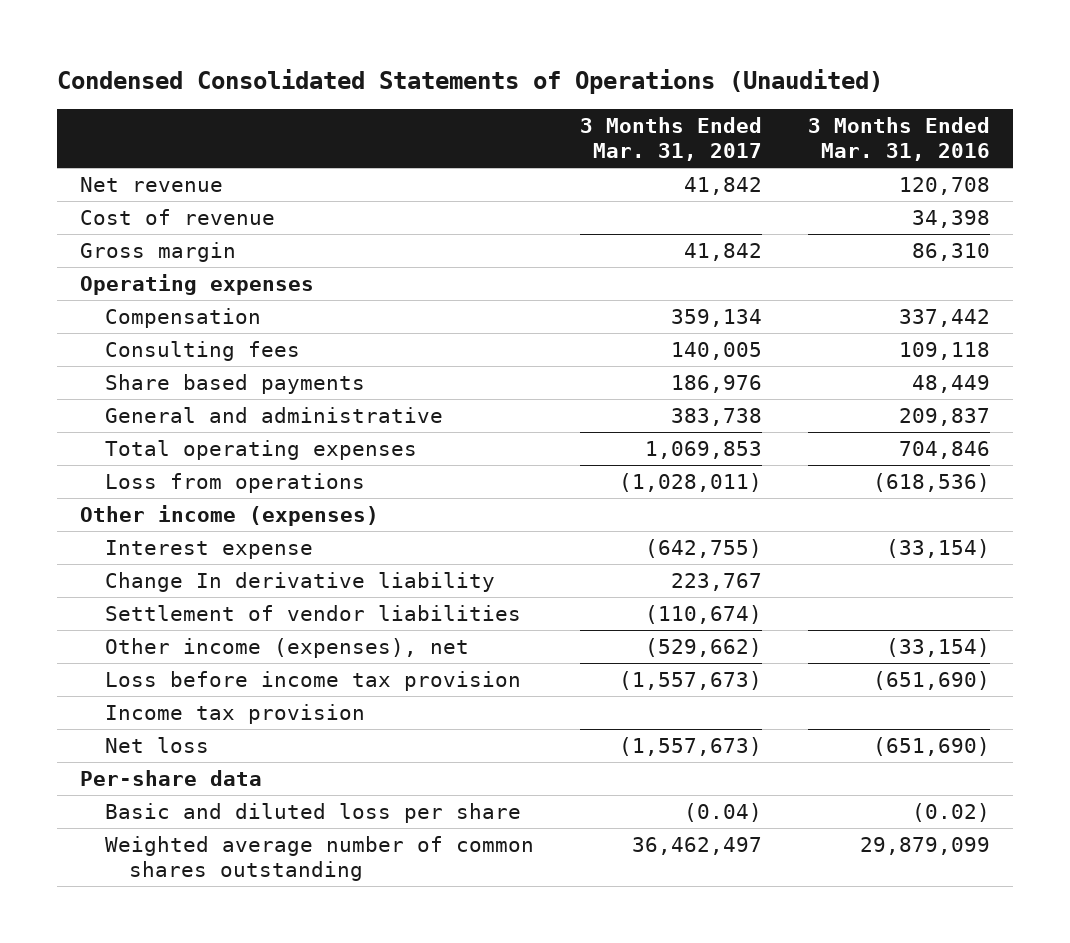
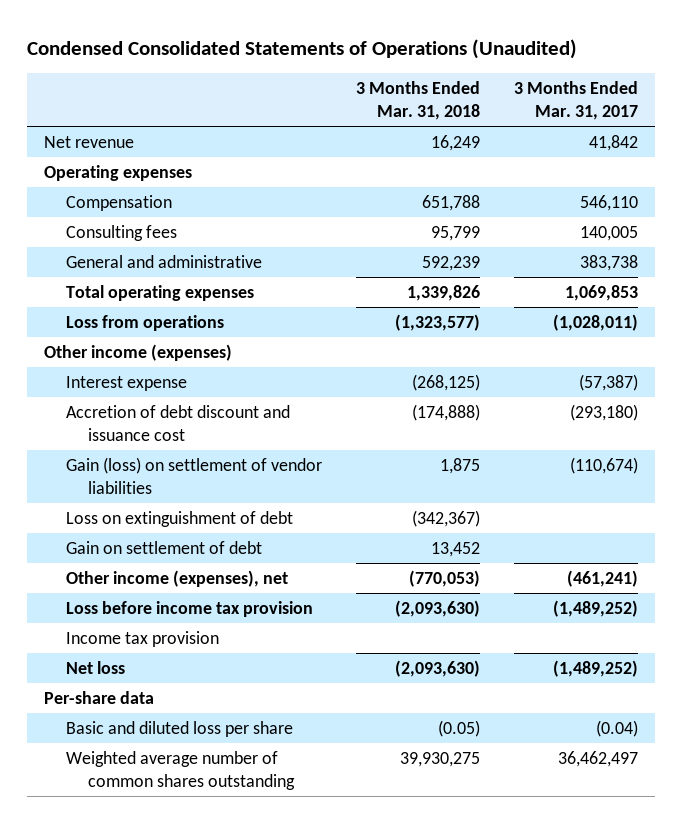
- | 3 Months Ended Mar. 31, 2017 | 3 Months Ended Mar. 31, 2016
+ | 3 Months Ended Mar. 31, 2018 | 3 Months Ended Mar. 31, 2017
- Cost of revenue | | 34,398
- Gross margin | 41,842 | 86,310
- Compensation | 359,134 | 337,442
+ Compensation | 651,788 | 546,110
- Share based payments | 186,976 | 48,449
- Interest expense | (642,755) | (33,154)
- Change In derivative liability | 223,767 |
- Settlement of vendor liabilities | (110,674) |
- Other income (expenses), net | (529,662) | (33,154)
- Loss before income tax provision | (1,557,673) | (651,690)
+ Interest expense | (268,125) | (57,387)
+ Accretion of debt discount and issuance cost | (174,888) | (293,180)
+ Gain (loss) on settlement of vendor liabilities | 1,875 | (110,674)
+ Loss on extinguishment of debt | (342,367) |
+ Gain on settlement of debt | 13,452 |
+ Other income (expenses), net | (770,053) | (461,241)
+ Loss before income tax provision | (2,093,630) | (1,489,252)
- Net loss | (1,557,673) | (651,690)
+ Net loss | (2,093,630) | (1,489,252)

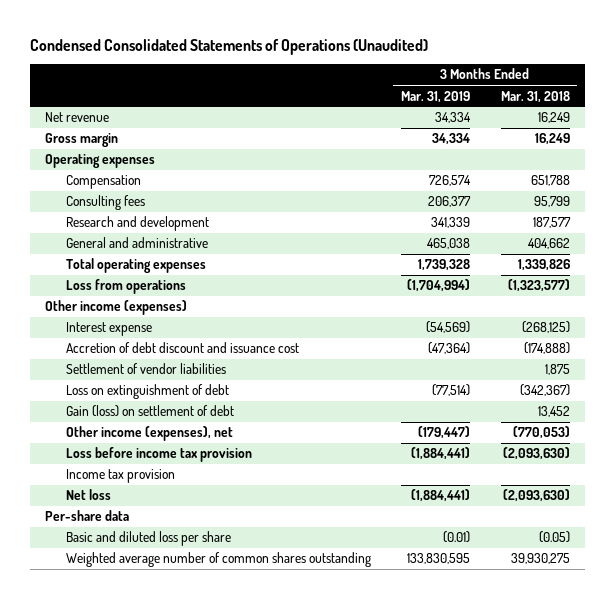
- | 3 Months Ended Mar. 31, 2018 | 3 Months Ended Mar. 31, 2017
+ | 3 Months Ended Mar. 31, 2019 | 3 Months Ended Mar. 31, 2018
+ Gross margin | 34,334 | 16,249
- General and administrative | 592,239 | 383,738
+ Research and development | 341,339 | 187,577
+ General and administrative | 465,038 | 404,662
- Gain (loss) on settlement of vendor liabilities | 1,875 | (110,674)
+ Settlement of vendor liabilities | | 1,875
- Gain on settlement of debt | 13,452 |
+ Gain (loss) on settlement of debt | | 13,452

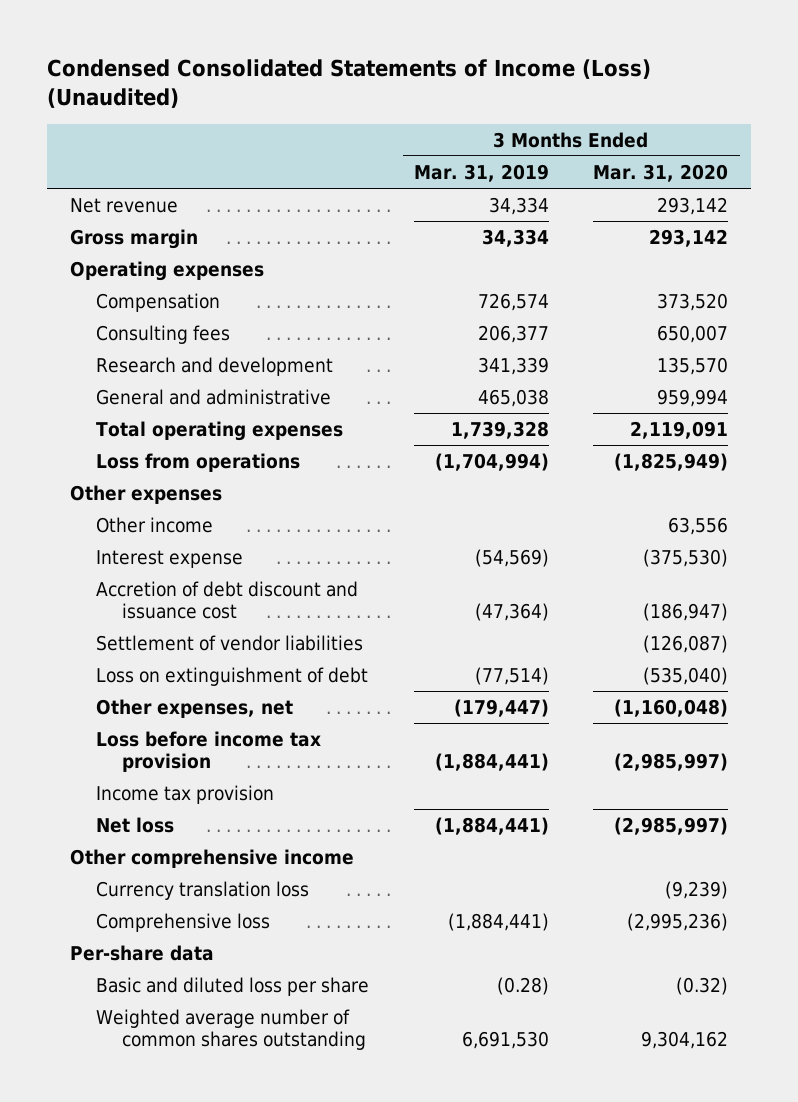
- Condensed Consolidated Statements of Operations (Unaudited)
+ Condensed Consolidated Statements of Income (Loss) (Unaudited)
- | 3 Months Ended Mar. 31, 2019 | 3 Months Ended Mar. 31, 2018
+ | 3 Months Ended Mar. 31, 2019 | 3 Months Ended Mar. 31, 2020
- Other income (expenses)
+ Other expenses
+ Other income | | 63,556
- Gain (loss) on settlement of debt | | 13,452
- Other income (expenses), net | (179,447) | (770,053)
+ Other expenses, net | (179,447) | (1,160,048)
+ Other comprehensive income
+ Currency translation loss | | (9,239)
+ Comprehensive loss | (1,884,441) | (2,995,236)
- Basic and diluted loss per share | (0.01) | (0.05)
- Weighted average number of common shares outstanding | 133,830,595 | 39,930,275
+ Basic and diluted loss per share | (0.28) | (0.32)
+ Weighted average number of common shares outstanding | 6,691,530 | 9,304,162

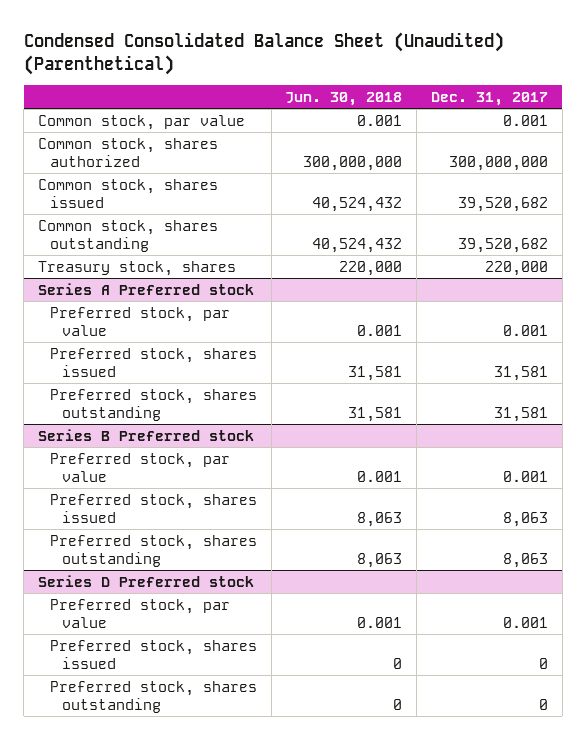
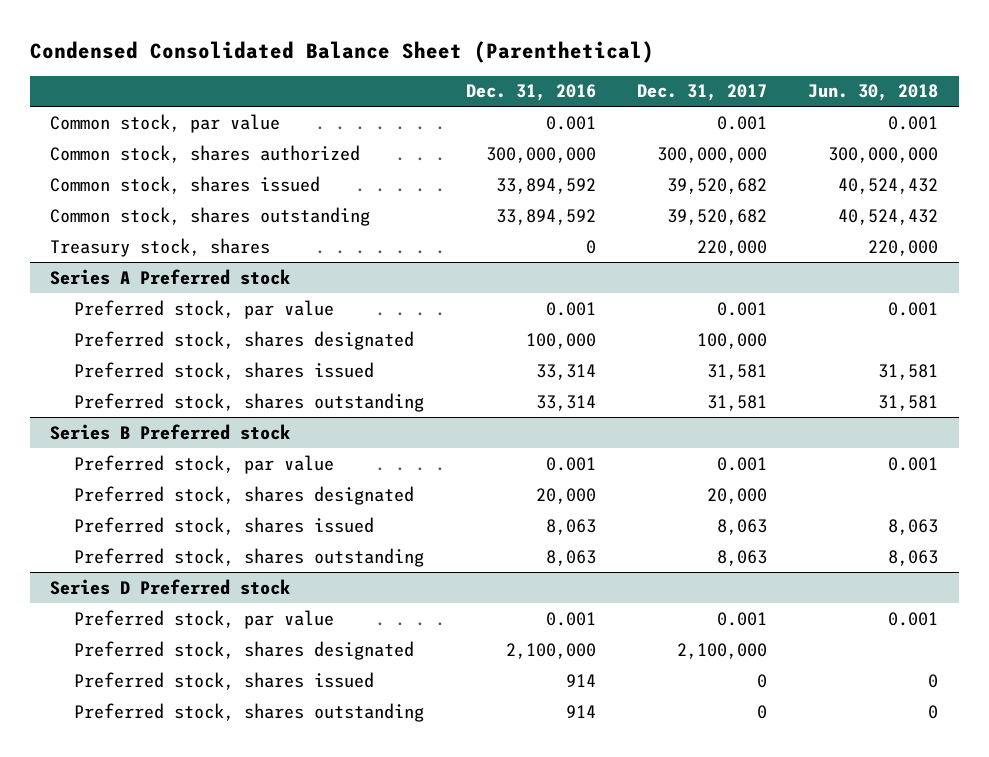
- Condensed Consolidated Balance Sheet (Unaudited) (Parenthetical)
+ Condensed Consolidated Balance Sheet (Parenthetical)
- | Jun. 30, 2018 | Dec. 31, 2017
+ | Dec. 31, 2016 | Dec. 31, 2017 | Jun. 30, 2018
@ Series A Preferred stock
+ Preferred stock, shares designated | 100,000 | 100,000 |
@ Series B Preferred stock
+ Preferred stock, shares designated | 20,000 | 20,000 |
@ Series D Preferred stock
+ Preferred stock, shares designated | 2,100,000 | 2,100,000 |

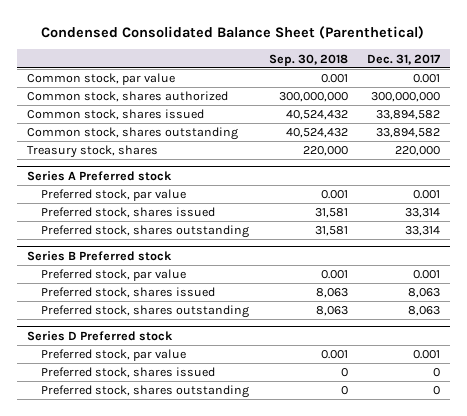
- | Dec. 31, 2016 | Dec. 31, 2017 | Jun. 30, 2018
+ | Sep. 30, 2018 | Dec. 31, 2017
- Common stock, shares issued | 33,894,592 | 39,520,682 | 40,524,432
- Common stock, shares outstanding | 33,894,592 | 39,520,682 | 40,524,432
+ Common stock, shares issued | 40,524,432 | 33,894,582
+ Common stock, shares outstanding | 40,524,432 | 33,894,582
@ Series A Preferred stock
- Preferred stock, shares designated | 100,000 | 100,000 |
- Preferred stock, shares issued | 33,314 | 31,581 | 31,581
- Preferred stock, shares outstanding | 33,314 | 31,581 | 31,581
+ Preferred stock, shares issued | 31,581 | 33,314
+ Preferred stock, shares outstanding | 31,581 | 33,314
@ Series B Preferred stock
- Preferred stock, shares designated | 20,000 | 20,000 |
@ Series D Preferred stock
- Preferred stock, shares designated | 2,100,000 | 2,100,000 |

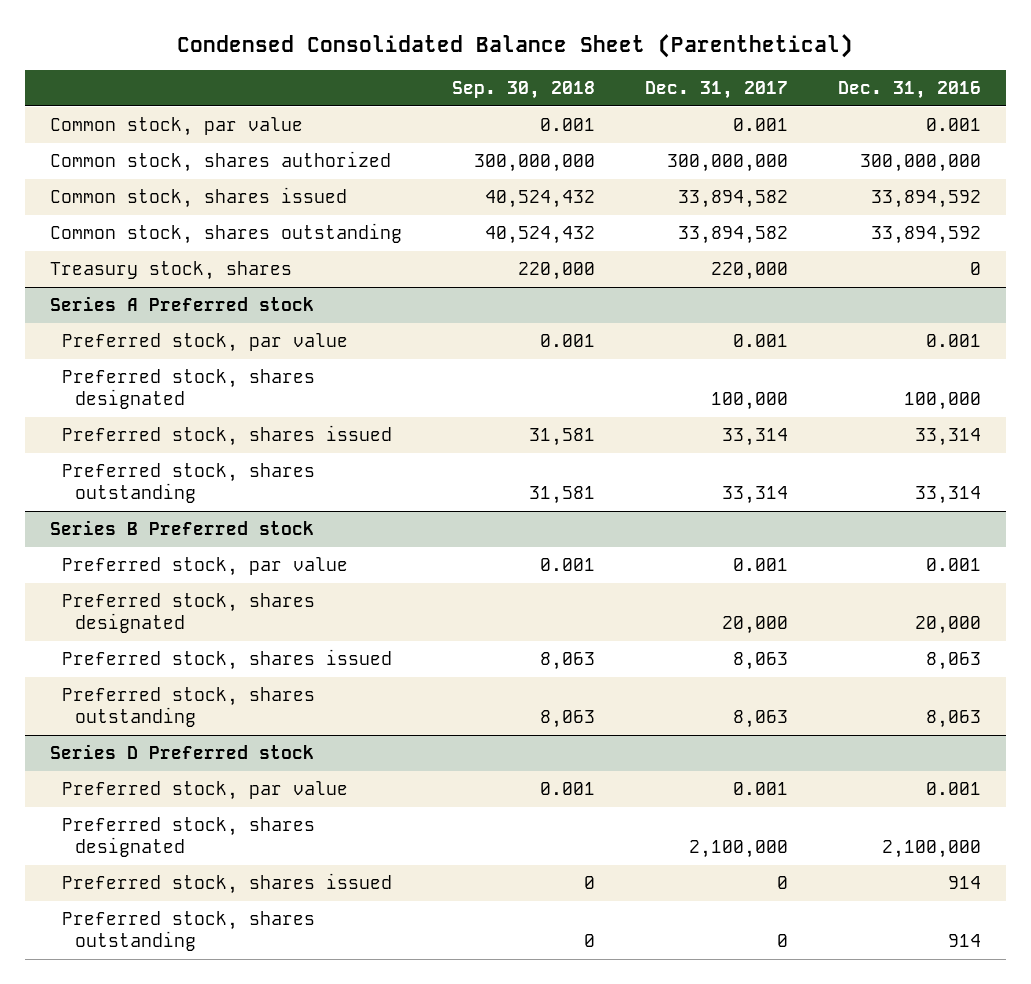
- | Sep. 30, 2018 | Dec. 31, 2017
+ | Sep. 30, 2018 | Dec. 31, 2017 | Dec. 31, 2016
@ Series A Preferred stock
+ Preferred stock, shares designated | | 100,000 | 100,000
@ Series B Preferred stock
+ Preferred stock, shares designated | | 20,000 | 20,000
@ Series D Preferred stock
+ Preferred stock, shares designated | | 2,100,000 | 2,100,000

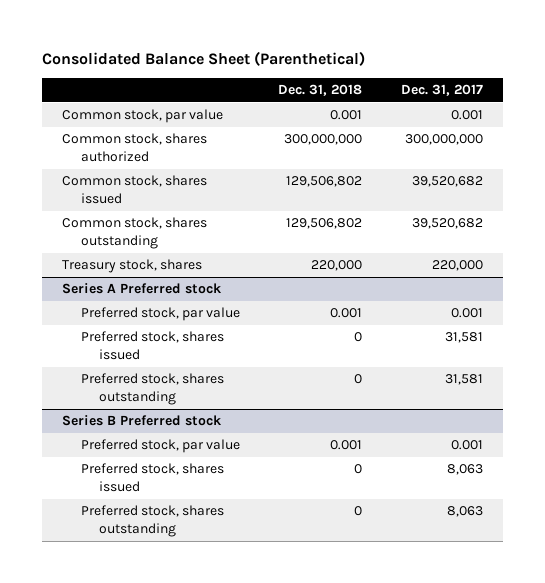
- Condensed Consolidated Balance Sheet (Parenthetical)
+ Consolidated Balance Sheet (Parenthetical)
- | Sep. 30, 2018 | Dec. 31, 2017 | Dec. 31, 2016
+ | Dec. 31, 2018 | Dec. 31, 2017
- Common stock, shares issued | 40,524,432 | 33,894,582 | 33,894,592
- Common stock, shares outstanding | 40,524,432 | 33,894,582 | 33,894,592
+ Common stock, shares issued | 129,506,802 | 39,520,682
+ Common stock, shares outstanding | 129,506,802 | 39,520,682
@ Series A Preferred stock
- Preferred stock, shares designated | | 100,000 | 100,000
- Preferred stock, shares issued | 31,581 | 33,314 | 33,314
- Preferred stock, shares outstanding | 31,581 | 33,314 | 33,314
+ Preferred stock, shares issued | 0 | 31,581
+ Preferred stock, shares outstanding | 0 | 31,581
@ Series B Preferred stock
- Preferred stock, shares designated | | 20,000 | 20,000
- Series D Preferred stock
- Preferred stock, par value | 0.001 | 0.001 | 0.001
- Preferred stock, shares designated | | 2,100,000 | 2,100,000
- Preferred stock, shares issued | 0 | 0 | 914
- Preferred stock, shares outstanding | 0 | 0 | 914

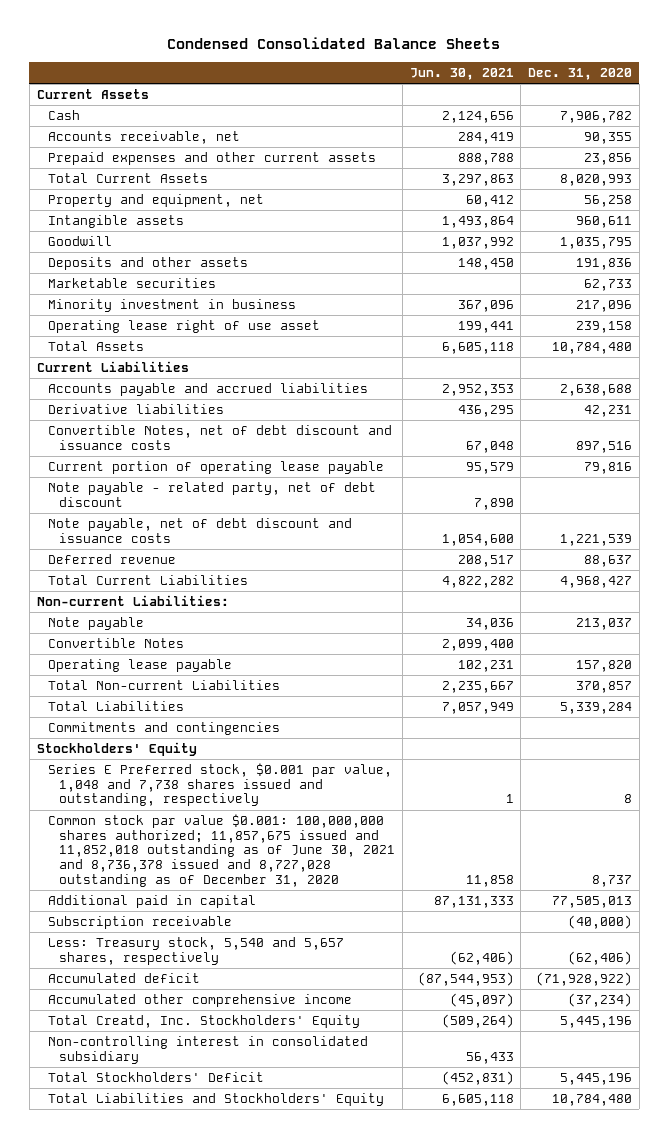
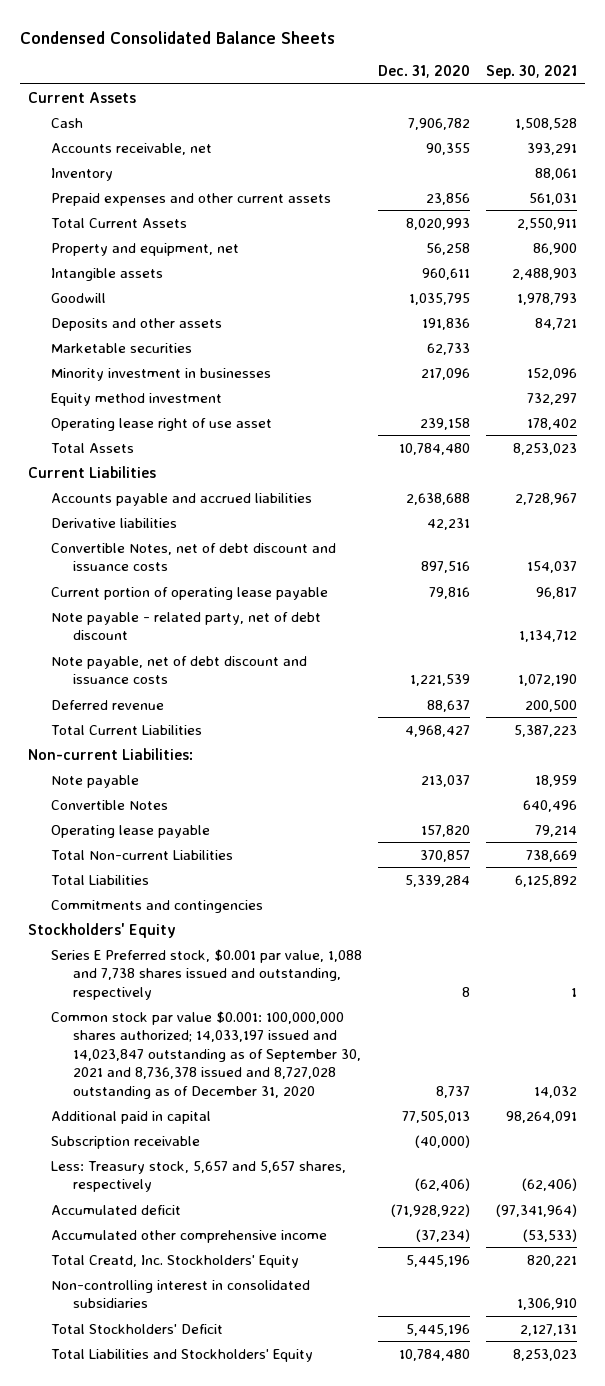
- | Jun. 30, 2021 | Dec. 31, 2020
+ | Dec. 31, 2020 | Sep. 30, 2021
+ Inventory | | 88,061
- Minority investment in business | 367,096 | 217,096
+ Minority investment in businesses | 217,096 | 152,096
+ Equity method investment | | 732,297
- Series E Preferred stock, $0.001 par value, 1,048 and 7,738 shares issued and outstanding, respectively | 1 | 8
- Common stock par value $0.001: 100,000,000 shares authorized; 11,857,675 issued and 11,852,018 outstanding as of June 30, 2021 and 8,736,378 issued and 8,727,028 outstanding as of December 31, 2020 | 11,858 | 8,737
+ Series E Preferred stock, $0.001 par value, 1,088 and 7,738 shares issued and outstanding, respectively | 8 | 1
+ Common stock par value $0.001: 100,000,000 shares authorized; 14,033,197 issued and 14,023,847 outstanding as of September 30, 2021 and 8,736,378 issued and 8,727,028 outstanding as of December 31, 2020 | 8,737 | 14,032
- Less: Treasury stock, 5,540 and 5,657 shares, respectively | (62,406) | (62,406)
+ Less: Treasury stock, 5,657 and 5,657 shares, respectively | (62,406) | (62,406)
- Non-controlling interest in consolidated subsidiary | 56,433 |
+ Non-controlling interest in consolidated subsidiaries | | 1,306,910

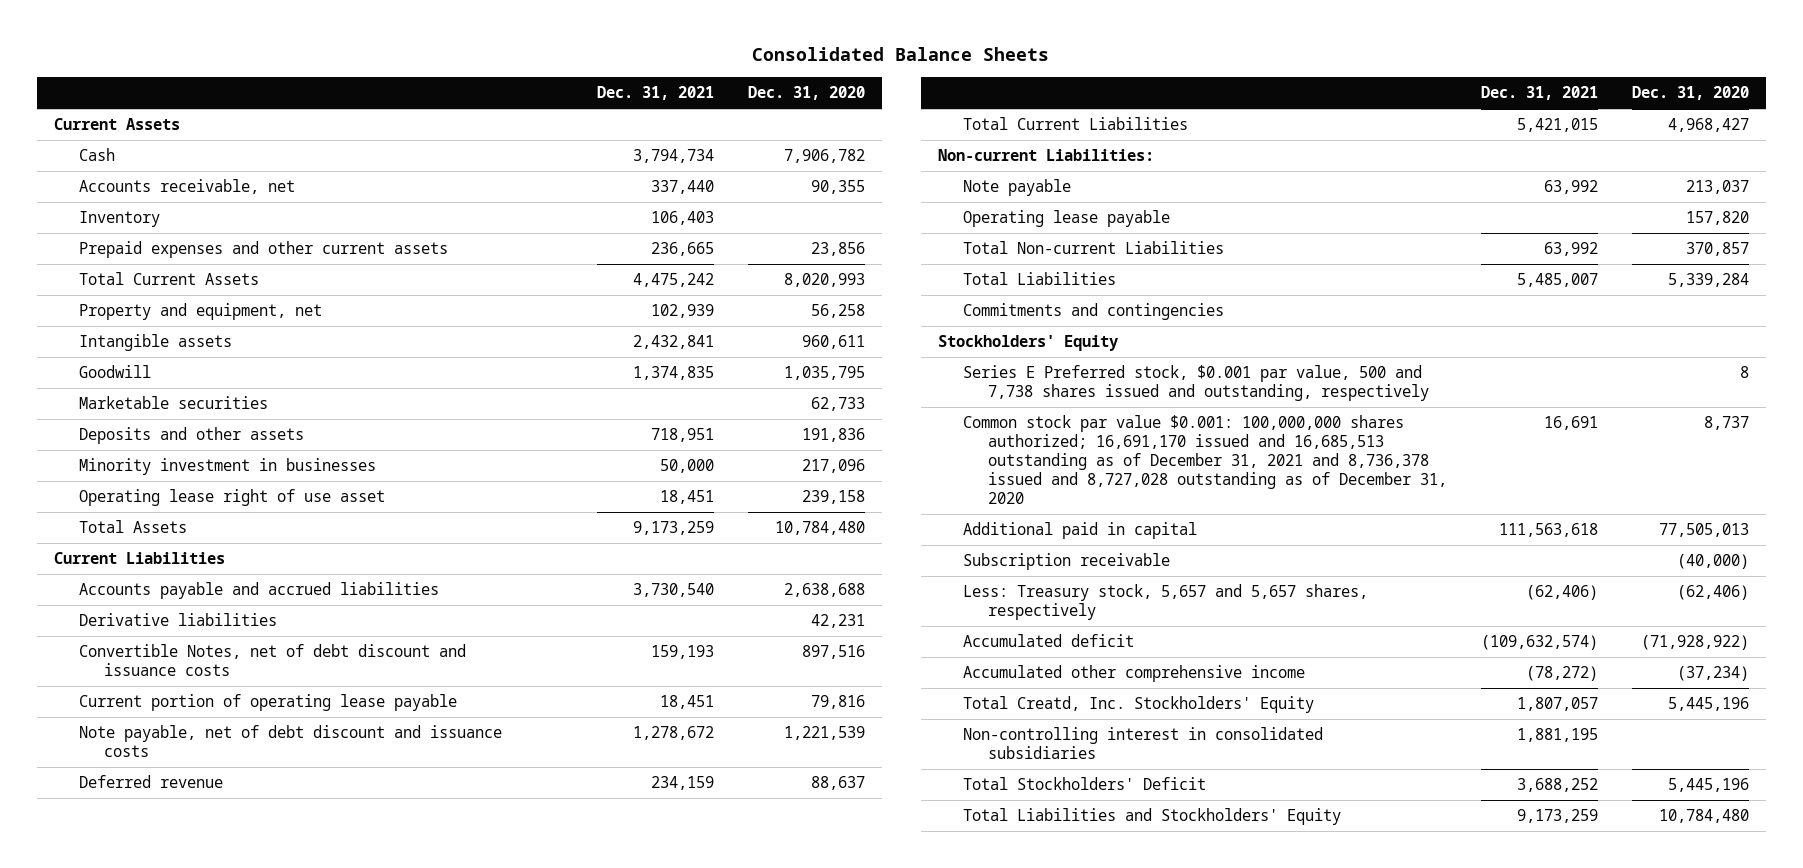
- Condensed Consolidated Balance Sheets
+ Consolidated Balance Sheets
- | Dec. 31, 2020 | Sep. 30, 2021
+ | Dec. 31, 2021 | Dec. 31, 2020
moved down: Deposits and other assets | 718,951 | 191,836
- Equity method investment | | 732,297
- Note payable - related party, net of debt discount | | 1,134,712
- Convertible Notes | | 640,496
- Series E Preferred stock, $0.001 par value, 1,088 and 7,738 shares issued and outstanding, respectively | 8 | 1
- Common stock par value $0.001: 100,000,000 shares authorized; 14,033,197 issued and 14,023,847 outstanding as of September 30, 2021 and 8,736,378 issued and 8,727,028 outstanding as of December 31, 2020 | 8,737 | 14,032
+ Series E Preferred stock, $0.001 par value, 500 and 7,738 shares issued and outstanding, respectively | | 8
+ Common stock par value $0.001: 100,000,000 shares authorized; 16,691,170 issued and 16,685,513 outstanding as of December 31, 2021 and 8,736,378 issued and 8,727,028 outstanding as of December 31, 2020 | 16,691 | 8,737

